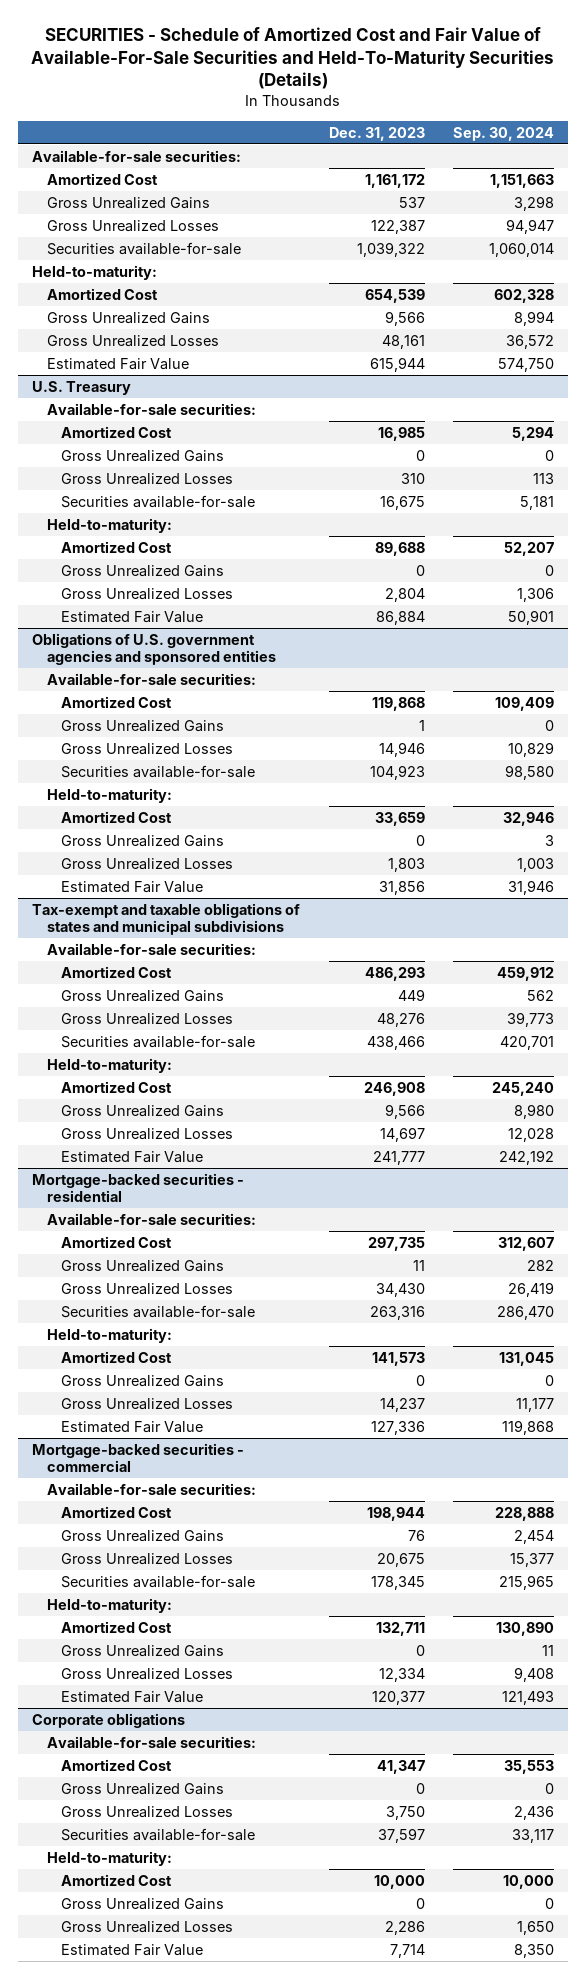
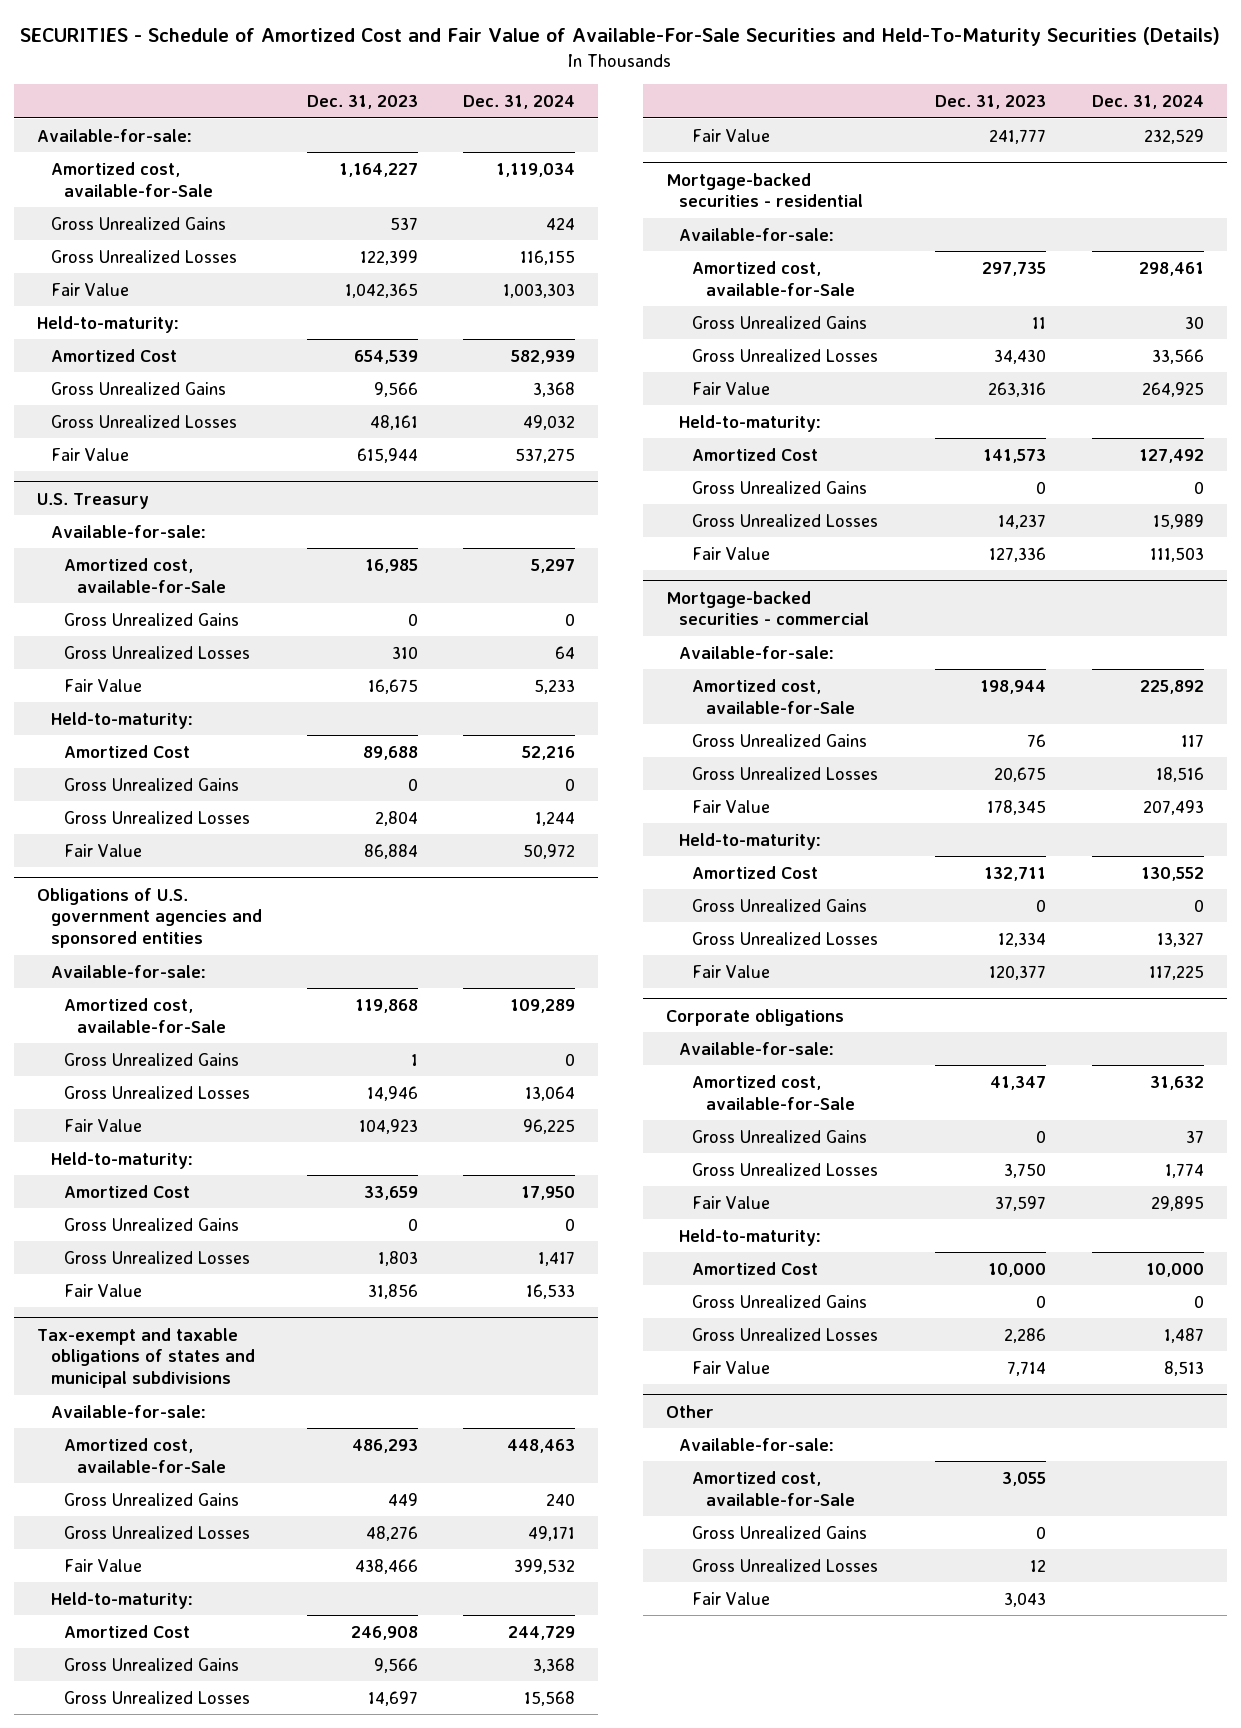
- | Dec. 31, 2023 | Sep. 30, 2024
+ | Dec. 31, 2023 | Dec. 31, 2024
- Available-for-sale securities:
- Amortized Cost | 1,161,172 | 1,151,663
+ Available-for-sale:
+ Amortized cost, available-for-Sale | 1,164,227 | 1,119,034
- Gross Unrealized Losses | 122,387 | 94,947
- Securities available-for-sale | 1,039,322 | 1,060,014
+ Gross Unrealized Losses | 122,399 | 116,155
+ Fair Value | 1,042,365 | 1,003,303
- Estimated Fair Value | 615,944 | 574,750
+ Fair Value | 615,944 | 537,275
@ U.S. Treasury
- Available-for-sale securities:
- Amortized Cost | 16,985 | 5,294
+ Available-for-sale:
+ Amortized cost, available-for-Sale | 16,985 | 5,297
- Securities available-for-sale | 16,675 | 5,181
+ Fair Value | 16,675 | 5,233
- Estimated Fair Value | 86,884 | 50,901
+ Fair Value | 86,884 | 50,972
@ Obligations of U.S. government agencies and sponsored entities
- Available-for-sale securities:
- Amortized Cost | 119,868 | 109,409
+ Available-for-sale:
+ Amortized cost, available-for-Sale | 119,868 | 109,289
- Securities available-for-sale | 104,923 | 98,580
+ Fair Value | 104,923 | 96,225
- Estimated Fair Value | 31,856 | 31,946
+ Fair Value | 31,856 | 16,533
@ Tax-exempt and taxable obligations of states and municipal subdivisions
- Available-for-sale securities:
- Amortized Cost | 486,293 | 459,912
+ Available-for-sale:
+ Amortized cost, available-for-Sale | 486,293 | 448,463
- Securities available-for-sale | 438,466 | 420,701
+ Fair Value | 438,466 | 399,532
- Estimated Fair Value | 241,777 | 242,192
+ Fair Value | 241,777 | 232,529
@ Mortgage-backed securities - residential
- Available-for-sale securities:
- Amortized Cost | 297,735 | 312,607
+ Available-for-sale:
+ Amortized cost, available-for-Sale | 297,735 | 298,461
- Securities available-for-sale | 263,316 | 286,470
+ Fair Value | 263,316 | 264,925
- Estimated Fair Value | 127,336 | 119,868
+ Fair Value | 127,336 | 111,503
@ Mortgage-backed securities - commercial
- Available-for-sale securities:
- Amortized Cost | 198,944 | 228,888
+ Available-for-sale:
+ Amortized cost, available-for-Sale | 198,944 | 225,892
- Securities available-for-sale | 178,345 | 215,965
+ Fair Value | 178,345 | 207,493
- Estimated Fair Value | 120,377 | 121,493
+ Fair Value | 120,377 | 117,225
@ Corporate obligations
- Available-for-sale securities:
- Amortized Cost | 41,347 | 35,553
+ Available-for-sale:
+ Amortized cost, available-for-Sale | 41,347 | 31,632
- Securities available-for-sale | 37,597 | 33,117
+ Fair Value | 37,597 | 29,895
- Estimated Fair Value | 7,714 | 8,350
+ Fair Value | 7,714 | 8,513
+ Other
+ Available-for-sale:
+ Amortized cost, available-for-Sale | 3,055 |
+ Gross Unrealized Gains | 0 |
+ Gross Unrealized Losses | 12 |
+ Fair Value | 3,043 |

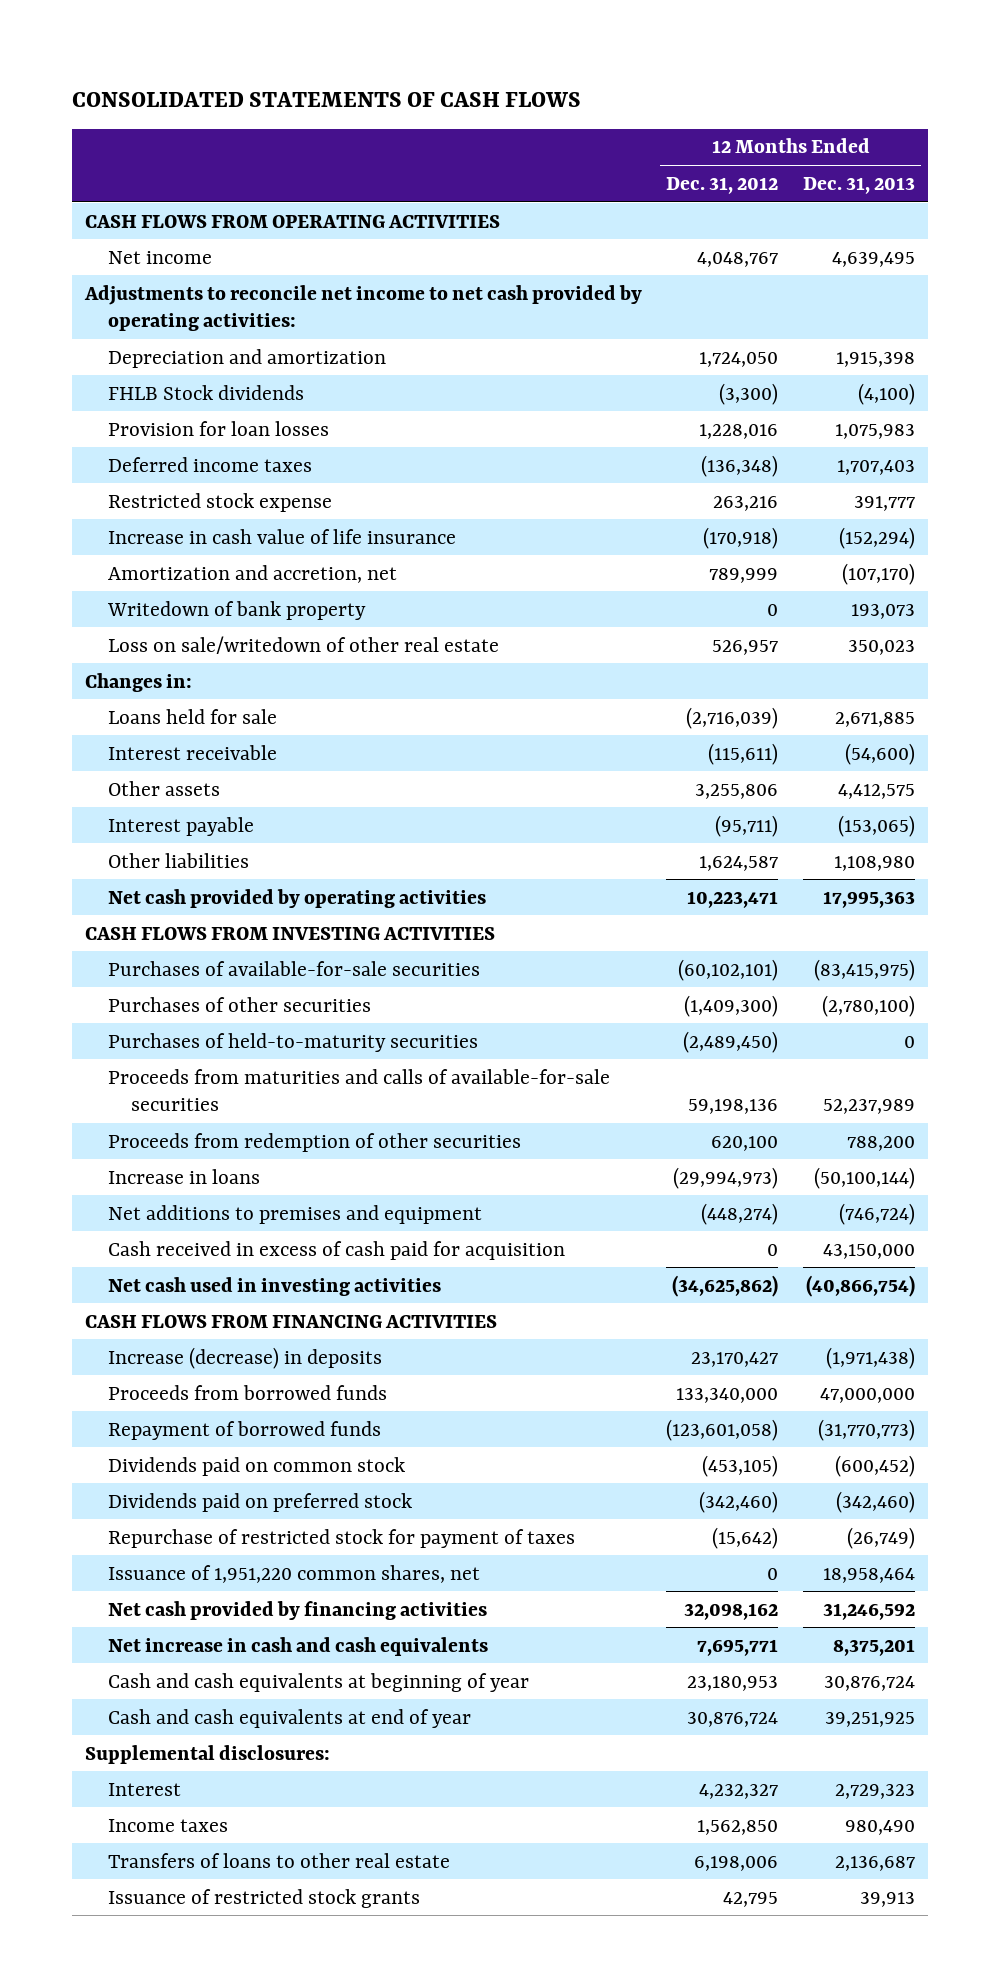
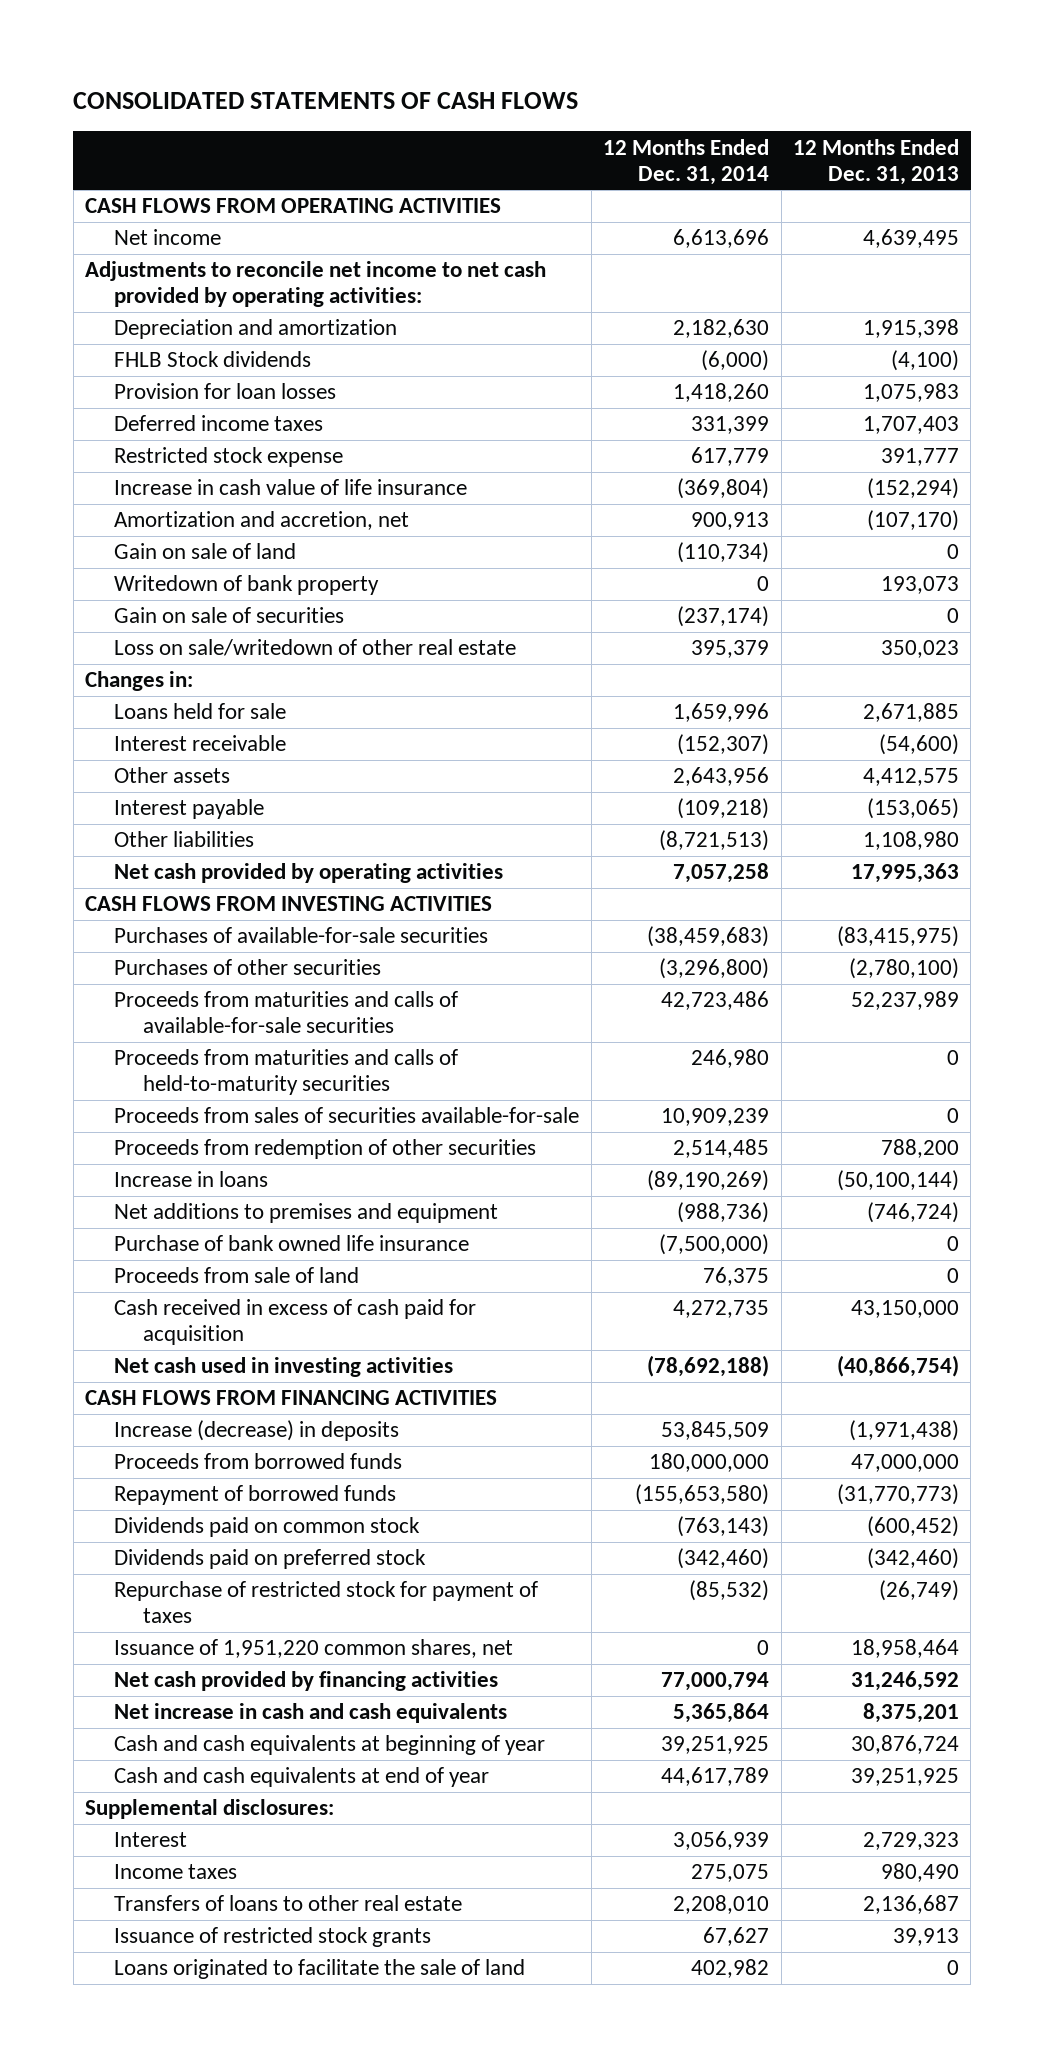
- | 12 Months Ended Dec. 31, 2012 | 12 Months Ended Dec. 31, 2013
+ | 12 Months Ended Dec. 31, 2014 | 12 Months Ended Dec. 31, 2013
+ Gain on sale of land | (110,734) | 0
+ Gain on sale of securities | (237,174) | 0
- Purchases of held-to-maturity securities | (2,489,450) | 0
+ Proceeds from maturities and calls of held-to-maturity securities | 246,980 | 0
+ Proceeds from sales of securities available-for-sale | 10,909,239 | 0
+ Purchase of bank owned life insurance | (7,500,000) | 0
+ Proceeds from sale of land | 76,375 | 0
+ Loans originated to facilitate the sale of land | 402,982 | 0

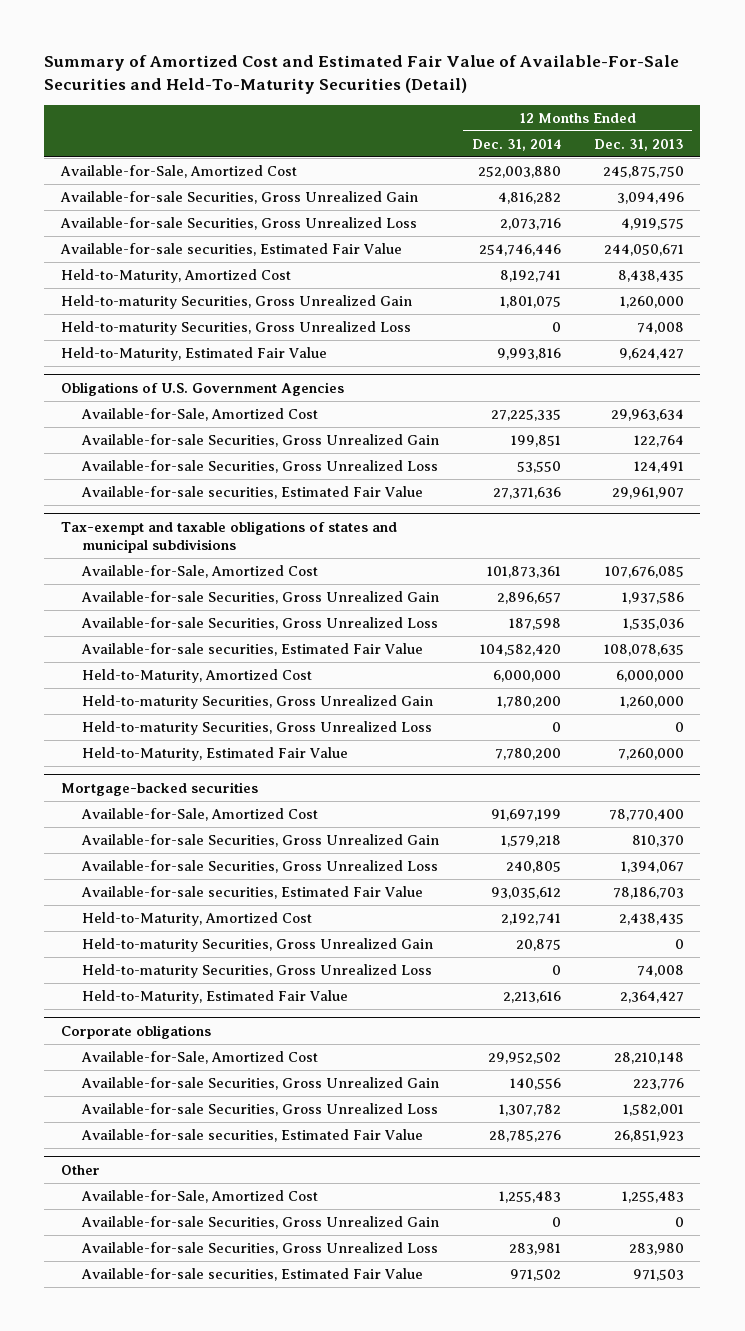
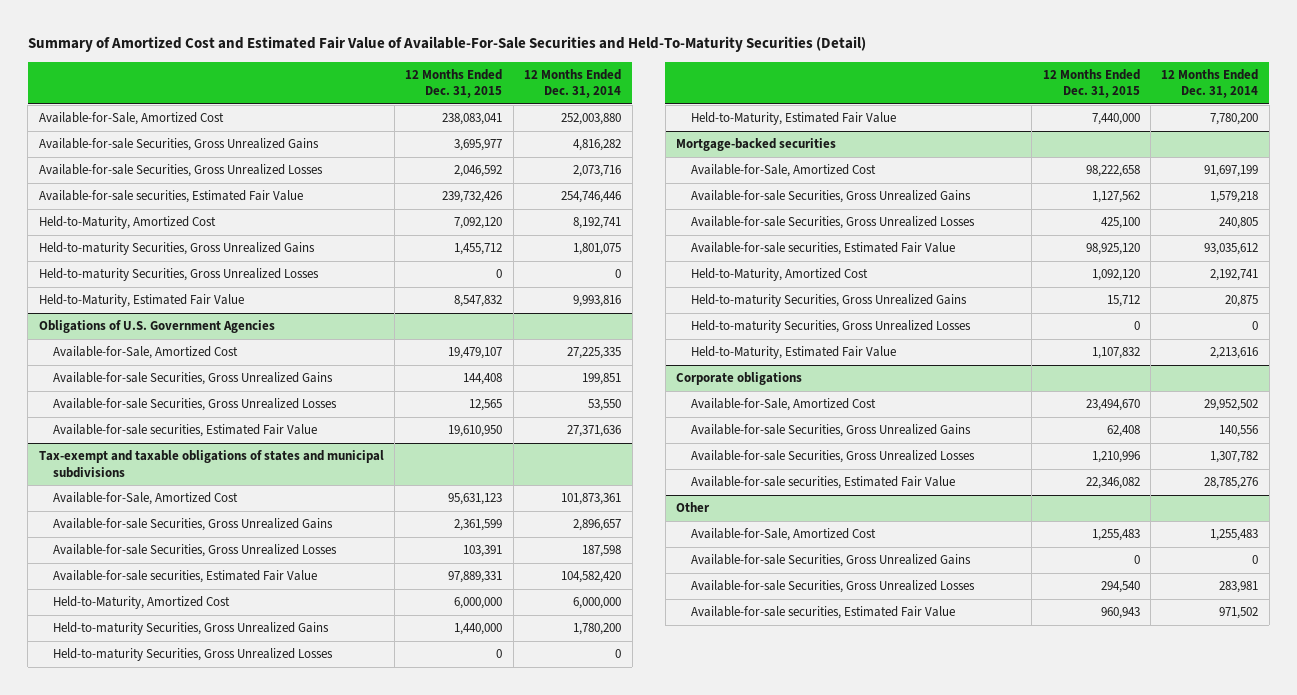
- | 12 Months Ended Dec. 31, 2014 | 12 Months Ended Dec. 31, 2013
+ | 12 Months Ended Dec. 31, 2015 | 12 Months Ended Dec. 31, 2014
- Available-for-sale Securities, Gross Unrealized Gain | 4,816,282 | 3,094,496
- Available-for-sale Securities, Gross Unrealized Loss | 2,073,716 | 4,919,575
+ Available-for-sale Securities, Gross Unrealized Gains | 3,695,977 | 4,816,282
+ Available-for-sale Securities, Gross Unrealized Losses | 2,046,592 | 2,073,716
- Held-to-maturity Securities, Gross Unrealized Gain | 1,801,075 | 1,260,000
- Held-to-maturity Securities, Gross Unrealized Loss | 0 | 74,008
+ Held-to-maturity Securities, Gross Unrealized Gains | 1,455,712 | 1,801,075
+ Held-to-maturity Securities, Gross Unrealized Losses | 0 | 0
@ Obligations of U.S. Government Agencies
- Available-for-sale Securities, Gross Unrealized Gain | 199,851 | 122,764
- Available-for-sale Securities, Gross Unrealized Loss | 53,550 | 124,491
+ Available-for-sale Securities, Gross Unrealized Gains | 144,408 | 199,851
+ Available-for-sale Securities, Gross Unrealized Losses | 12,565 | 53,550
@ Tax-exempt and taxable obligations of states and municipal subdivisions
- Available-for-sale Securities, Gross Unrealized Gain | 2,896,657 | 1,937,586
- Available-for-sale Securities, Gross Unrealized Loss | 187,598 | 1,535,036
+ Available-for-sale Securities, Gross Unrealized Gains | 2,361,599 | 2,896,657
+ Available-for-sale Securities, Gross Unrealized Losses | 103,391 | 187,598
- Held-to-maturity Securities, Gross Unrealized Gain | 1,780,200 | 1,260,000
- Held-to-maturity Securities, Gross Unrealized Loss | 0 | 0
+ Held-to-maturity Securities, Gross Unrealized Gains | 1,440,000 | 1,780,200
+ Held-to-maturity Securities, Gross Unrealized Losses | 0 | 0
@ Mortgage-backed securities
- Available-for-sale Securities, Gross Unrealized Gain | 1,579,218 | 810,370
- Available-for-sale Securities, Gross Unrealized Loss | 240,805 | 1,394,067
+ Available-for-sale Securities, Gross Unrealized Gains | 1,127,562 | 1,579,218
+ Available-for-sale Securities, Gross Unrealized Losses | 425,100 | 240,805
- Held-to-maturity Securities, Gross Unrealized Gain | 20,875 | 0
- Held-to-maturity Securities, Gross Unrealized Loss | 0 | 74,008
+ Held-to-maturity Securities, Gross Unrealized Gains | 15,712 | 20,875
+ Held-to-maturity Securities, Gross Unrealized Losses | 0 | 0
@ Corporate obligations
- Available-for-sale Securities, Gross Unrealized Gain | 140,556 | 223,776
- Available-for-sale Securities, Gross Unrealized Loss | 1,307,782 | 1,582,001
+ Available-for-sale Securities, Gross Unrealized Gains | 62,408 | 140,556
+ Available-for-sale Securities, Gross Unrealized Losses | 1,210,996 | 1,307,782
@ Other
- Available-for-sale Securities, Gross Unrealized Gain | 0 | 0
- Available-for-sale Securities, Gross Unrealized Loss | 283,981 | 283,980
+ Available-for-sale Securities, Gross Unrealized Gains | 0 | 0
+ Available-for-sale Securities, Gross Unrealized Losses | 294,540 | 283,981

